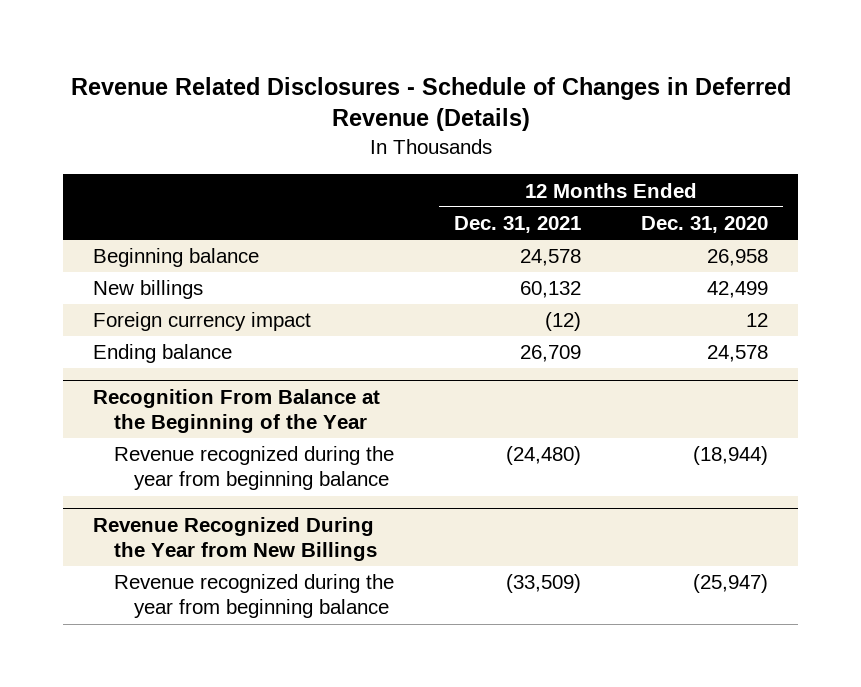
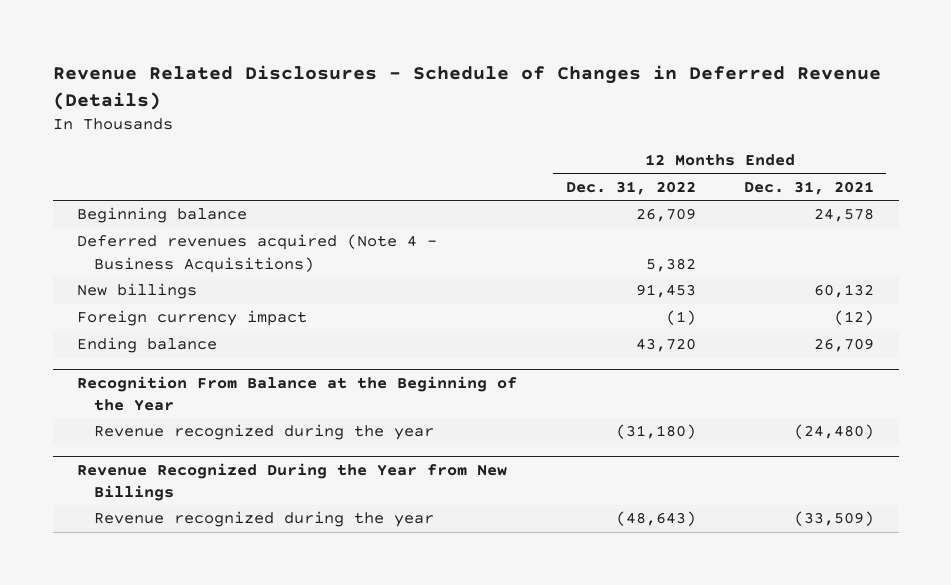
- | 12 Months Ended Dec. 31, 2021 | 12 Months Ended Dec. 31, 2020
+ | 12 Months Ended Dec. 31, 2022 | 12 Months Ended Dec. 31, 2021
+ Deferred revenues acquired (Note 4 - Business Acquisitions) | 5,382 |
@ Recognition From Balance at the Beginning of the Year
- Revenue recognized during the year from beginning balance | (24,480) | (18,944)
+ Revenue recognized during the year | (31,180) | (24,480)
@ Revenue Recognized During the Year from New Billings
- Revenue recognized during the year from beginning balance | (33,509) | (25,947)
+ Revenue recognized during the year | (48,643) | (33,509)

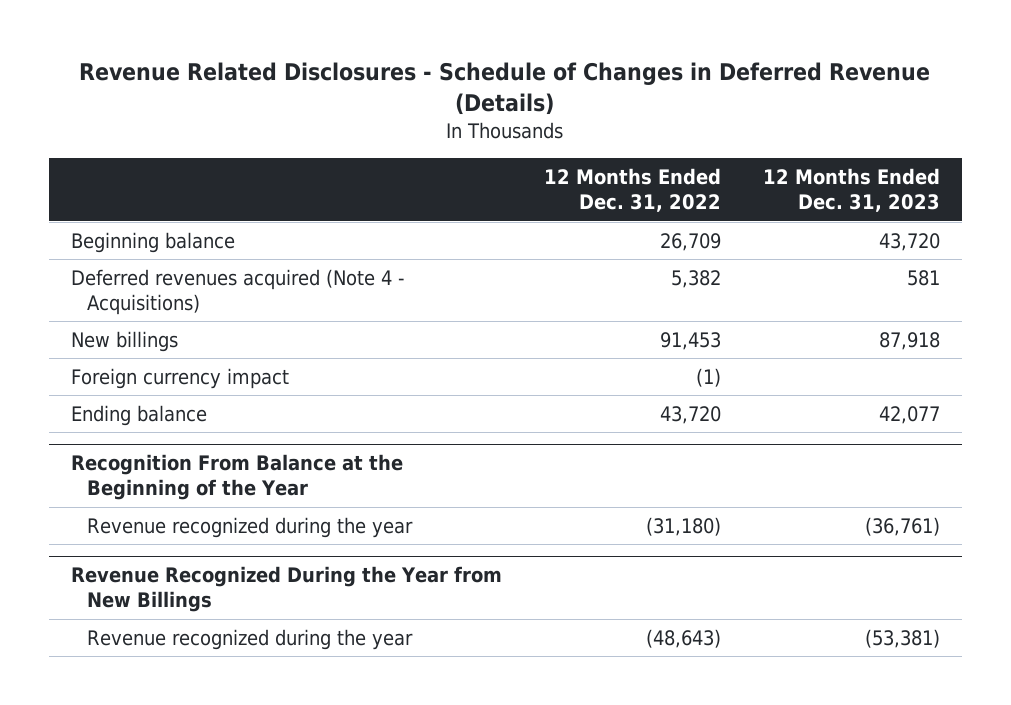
- | 12 Months Ended Dec. 31, 2022 | 12 Months Ended Dec. 31, 2021
+ | 12 Months Ended Dec. 31, 2022 | 12 Months Ended Dec. 31, 2023
- Deferred revenues acquired (Note 4 - Business Acquisitions) | 5,382 |
+ Deferred revenues acquired (Note 4 - Acquisitions) | 5,382 | 581

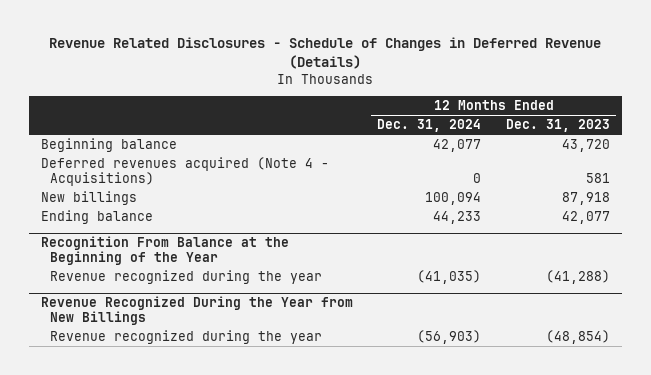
- | 12 Months Ended Dec. 31, 2022 | 12 Months Ended Dec. 31, 2023
+ | 12 Months Ended Dec. 31, 2024 | 12 Months Ended Dec. 31, 2023
- Foreign currency impact | (1) |
@ Recognition From Balance at the Beginning of the Year
- Revenue recognized during the year | (31,180) | (36,761)
+ Revenue recognized during the year | (41,035) | (41,288)
@ Revenue Recognized During the Year from New Billings
- Revenue recognized during the year | (48,643) | (53,381)
+ Revenue recognized during the year | (56,903) | (48,854)

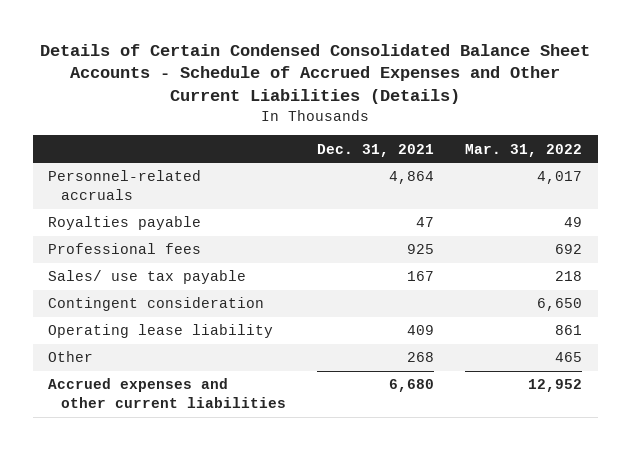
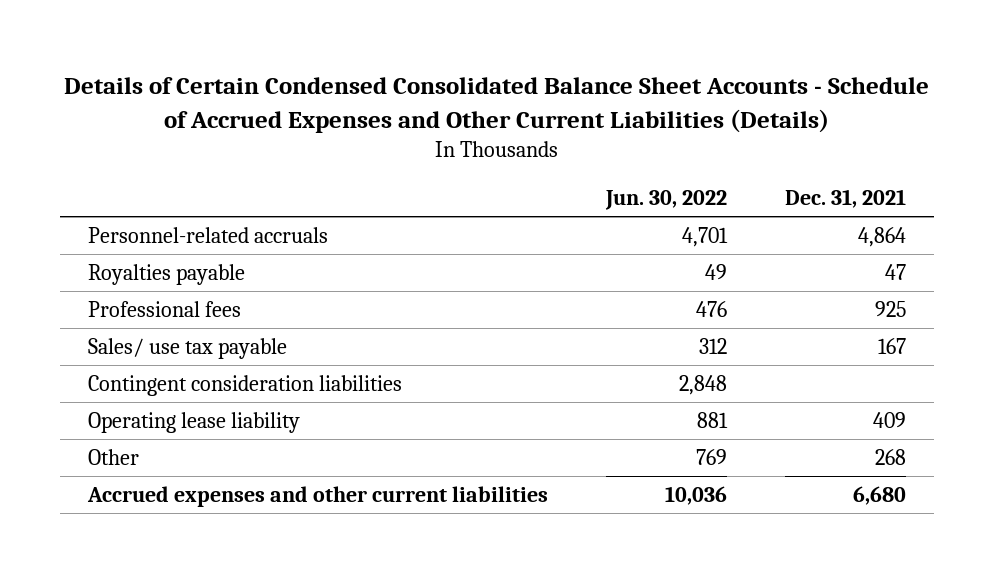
- | Dec. 31, 2021 | Mar. 31, 2022
+ | Jun. 30, 2022 | Dec. 31, 2021
- Contingent consideration | | 6,650
+ Contingent consideration liabilities | 2,848 |

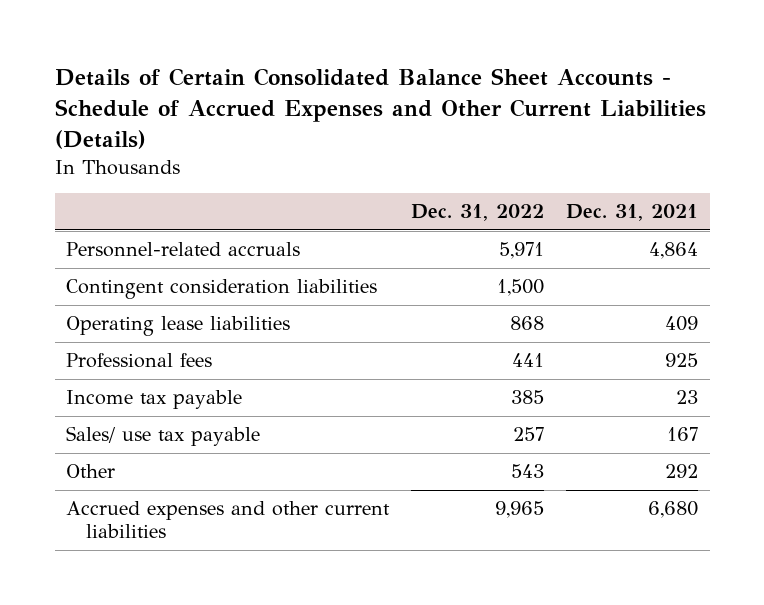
- Details of Certain Condensed Consolidated Balance Sheet Accounts - Schedule of Accrued Expenses and Other Current Liabilities (Details)
+ Details of Certain Consolidated Balance Sheet Accounts - Schedule of Accrued Expenses and Other Current Liabilities (Details)
- | Jun. 30, 2022 | Dec. 31, 2021
+ | Dec. 31, 2022 | Dec. 31, 2021
- Royalties payable | 49 | 47
moved up: Contingent consideration liabilities | 1,500 |
+ Operating lease liabilities | 868 | 409
+ Income tax payable | 385 | 23
- Operating lease liability | 881 | 409
- Other | 769 | 268
+ Other | 543 | 292

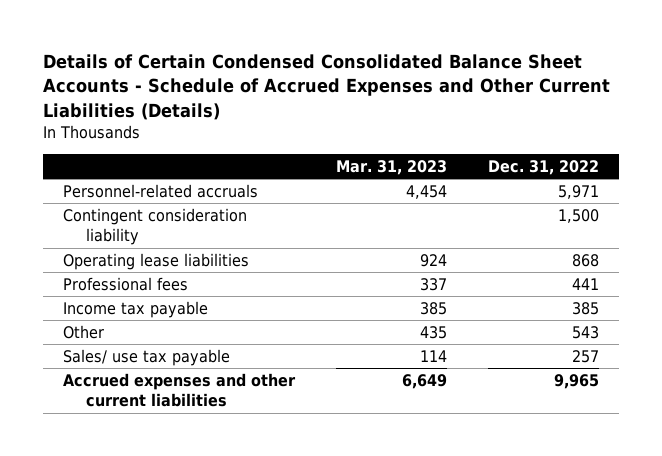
- Details of Certain Consolidated Balance Sheet Accounts - Schedule of Accrued Expenses and Other Current Liabilities (Details)
+ Details of Certain Condensed Consolidated Balance Sheet Accounts - Schedule of Accrued Expenses and Other Current Liabilities (Details)
- | Dec. 31, 2022 | Dec. 31, 2021
+ | Mar. 31, 2023 | Dec. 31, 2022
- Contingent consideration liabilities | 1,500 |
+ Contingent consideration liability | | 1,500
moved down: Sales/ use tax payable | 114 | 257

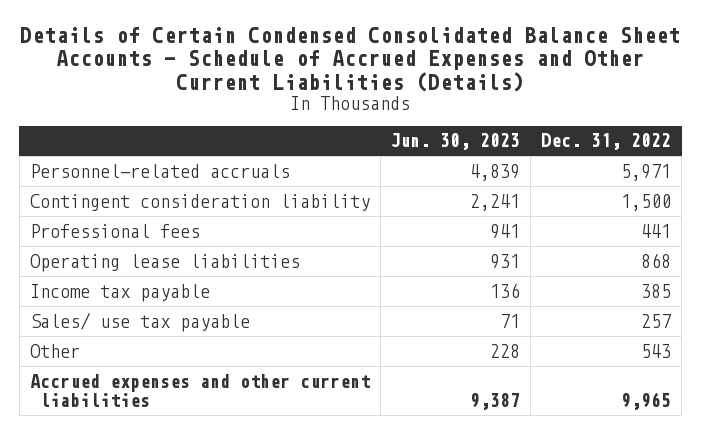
- | Mar. 31, 2023 | Dec. 31, 2022
+ | Jun. 30, 2023 | Dec. 31, 2022
moved down: Operating lease liabilities | 931 | 868
moved down: Other | 228 | 543

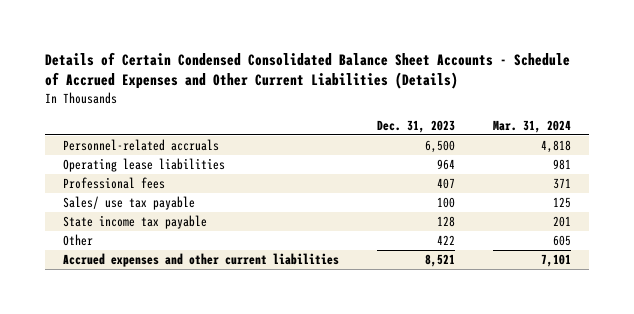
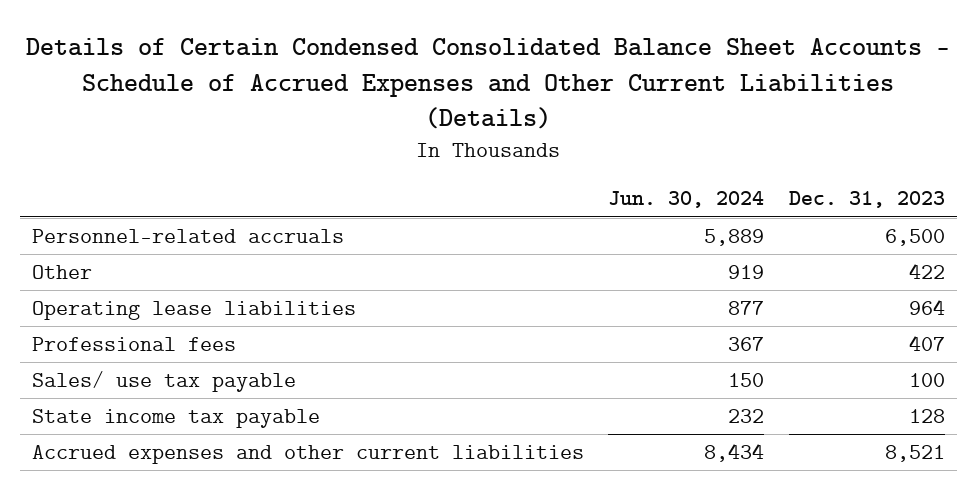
- | Dec. 31, 2023 | Mar. 31, 2024
+ | Jun. 30, 2024 | Dec. 31, 2023
moved up: Other | 919 | 422

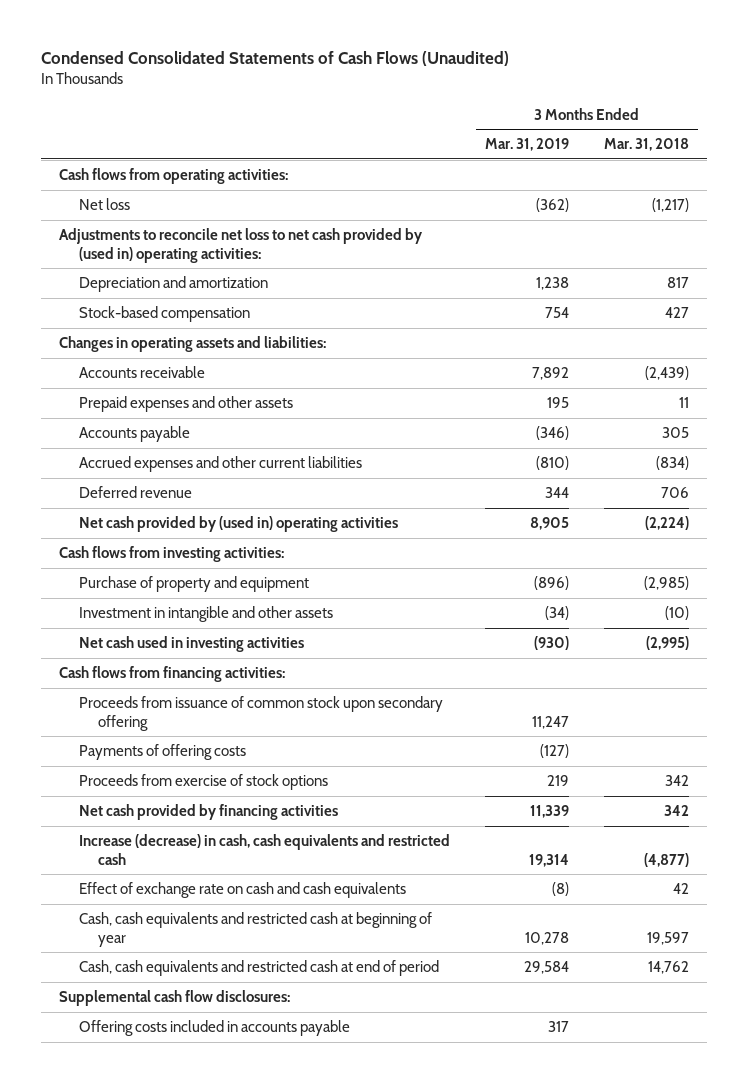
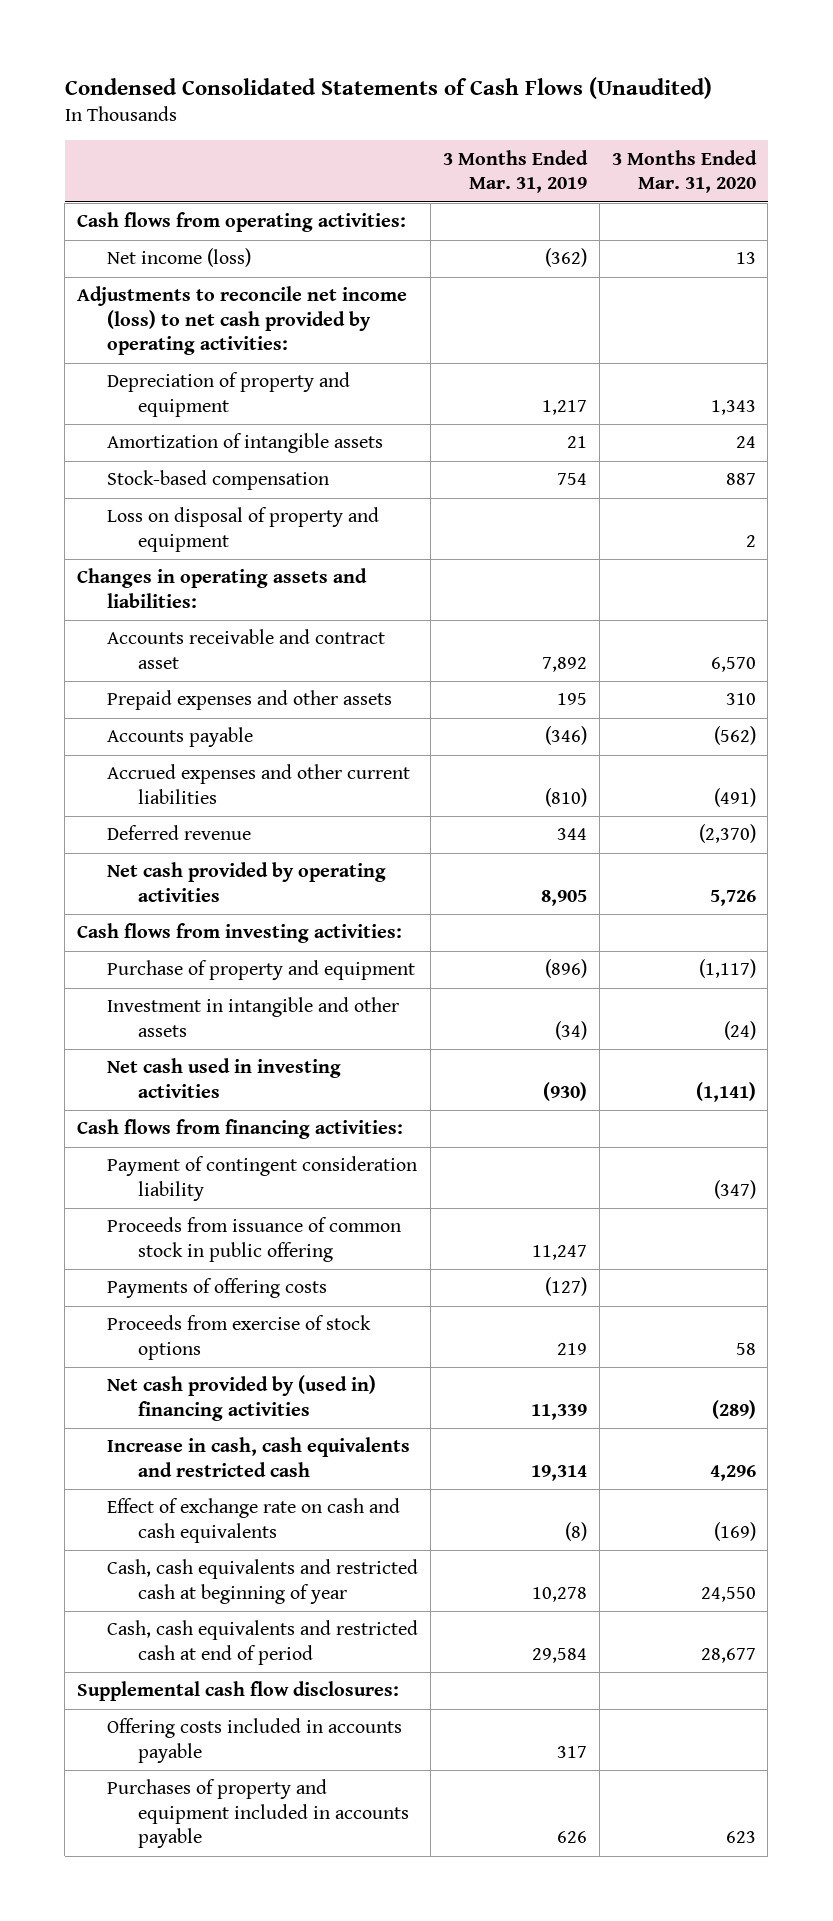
- | 3 Months Ended Mar. 31, 2019 | 3 Months Ended Mar. 31, 2018
+ | 3 Months Ended Mar. 31, 2019 | 3 Months Ended Mar. 31, 2020
- Net loss | (362) | (1,217)
- Adjustments to reconcile net loss to net cash provided by (used in) operating activities:
- Depreciation and amortization | 1,238 | 817
+ Net income (loss) | (362) | 13
+ Adjustments to reconcile net income (loss) to net cash provided by operating activities:
+ Depreciation of property and equipment | 1,217 | 1,343
+ Amortization of intangible assets | 21 | 24
+ Loss on disposal of property and equipment | | 2
- Accounts receivable | 7,892 | (2,439)
+ Accounts receivable and contract asset | 7,892 | 6,570
- Net cash provided by (used in) operating activities | 8,905 | (2,224)
+ Net cash provided by operating activities | 8,905 | 5,726
- Proceeds from issuance of common stock upon secondary offering | 11,247 |
+ Payment of contingent consideration liability | | (347)
+ Proceeds from issuance of common stock in public offering | 11,247 |
- Net cash provided by financing activities | 11,339 | 342
- Increase (decrease) in cash, cash equivalents and restricted cash | 19,314 | (4,877)
+ Net cash provided by (used in) financing activities | 11,339 | (289)
+ Increase in cash, cash equivalents and restricted cash | 19,314 | 4,296
+ Purchases of property and equipment included in accounts payable | 626 | 623

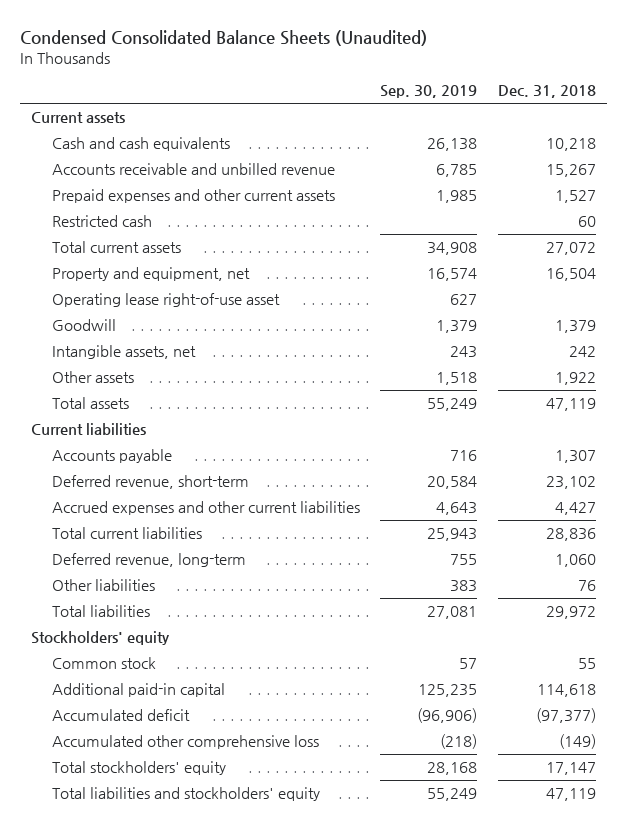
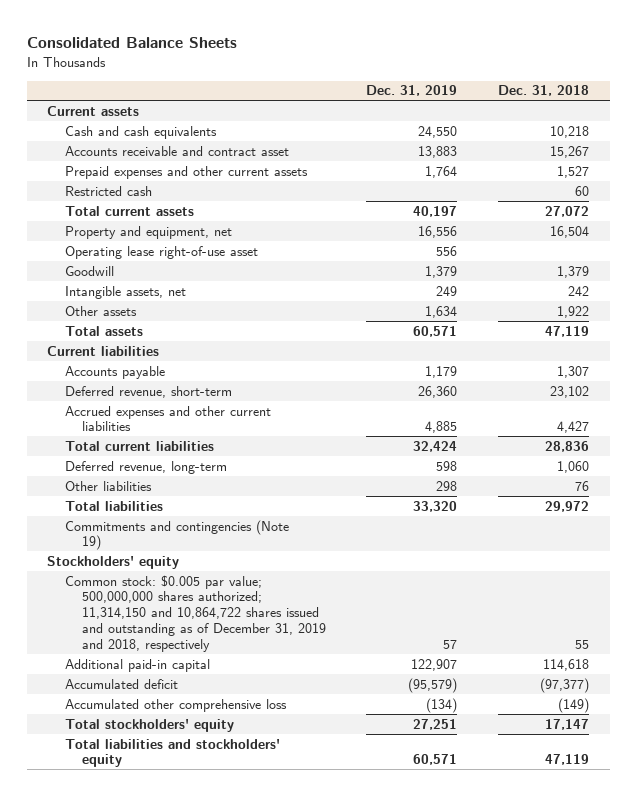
- Condensed Consolidated Balance Sheets (Unaudited)
+ Consolidated Balance Sheets
- | Sep. 30, 2019 | Dec. 31, 2018
+ | Dec. 31, 2019 | Dec. 31, 2018
- Accounts receivable and unbilled revenue | 6,785 | 15,267
+ Accounts receivable and contract asset | 13,883 | 15,267
+ Commitments and contingencies (Note 19)
- Common stock | 57 | 55
+ Common stock: $0.005 par value; 500,000,000 shares authorized; 11,314,150 and 10,864,722 shares issued and outstanding as of December 31, 2019 and 2018, respectively | 57 | 55

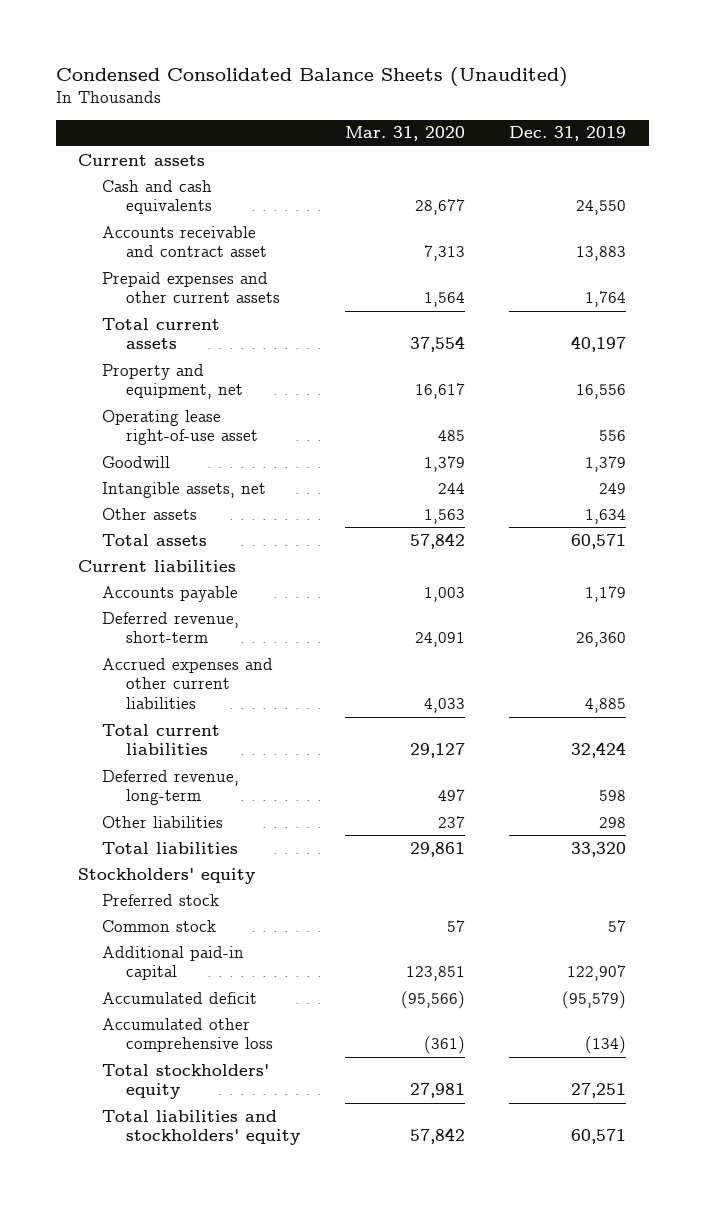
- Consolidated Balance Sheets
+ Condensed Consolidated Balance Sheets (Unaudited)
- | Dec. 31, 2019 | Dec. 31, 2018
+ | Mar. 31, 2020 | Dec. 31, 2019
- Restricted cash | | 60
- Commitments and contingencies (Note 19)
- Common stock: $0.005 par value; 500,000,000 shares authorized; 11,314,150 and 10,864,722 shares issued and outstanding as of December 31, 2019 and 2018, respectively | 57 | 55
+ Preferred stock
+ Common stock | 57 | 57

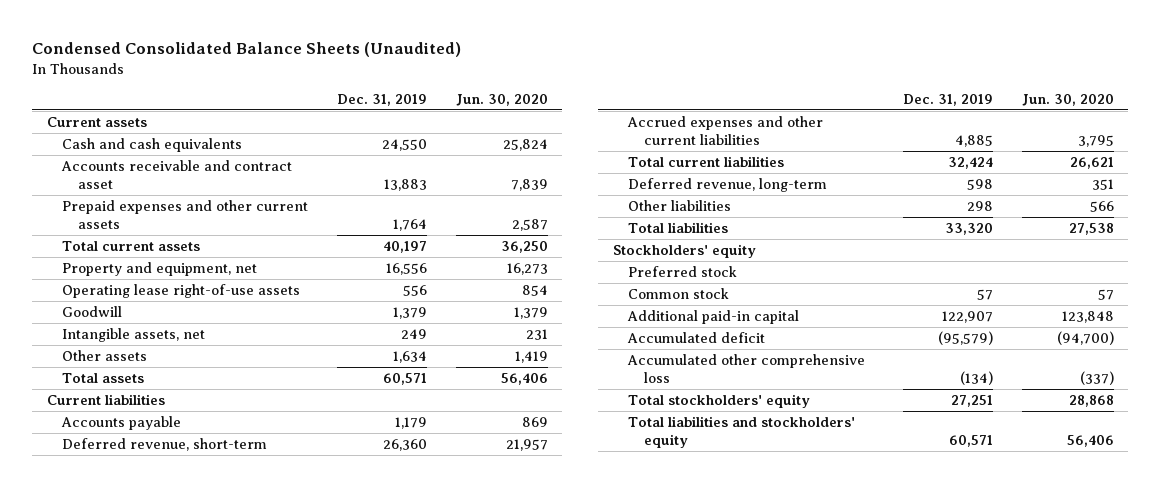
- | Mar. 31, 2020 | Dec. 31, 2019
+ | Dec. 31, 2019 | Jun. 30, 2020
- Operating lease right-of-use asset | 485 | 556
+ Operating lease right-of-use assets | 556 | 854

